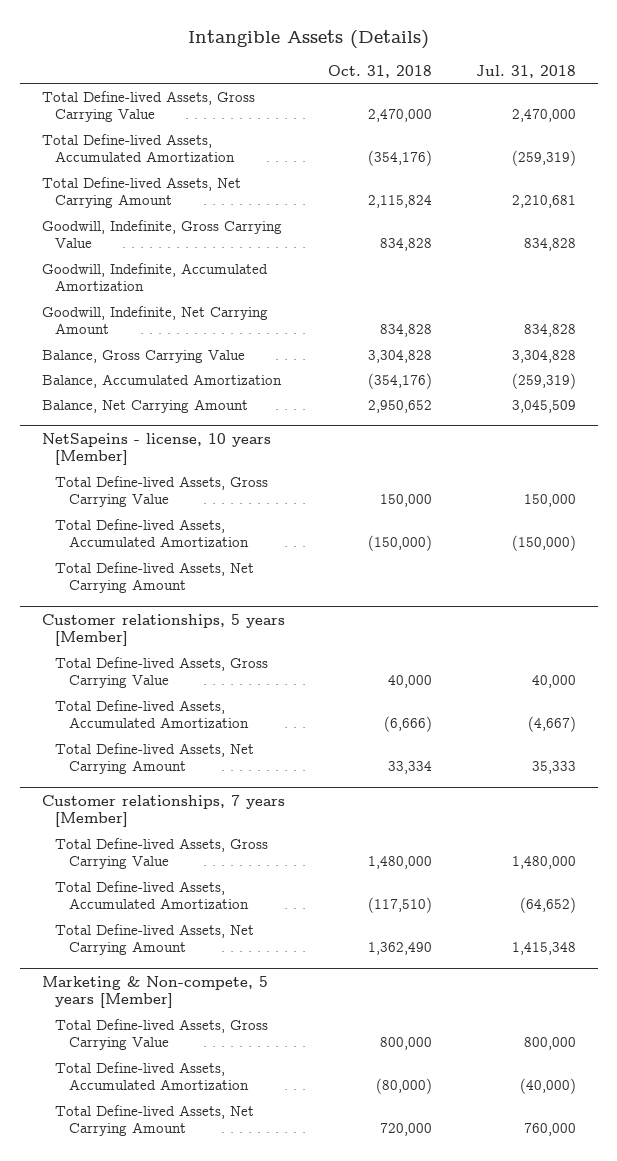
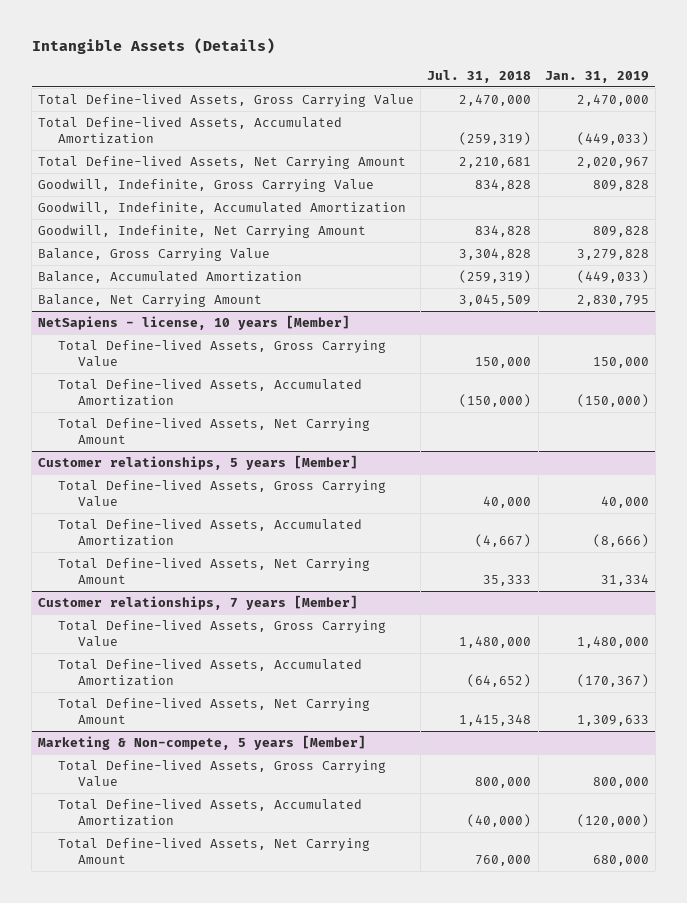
- | Oct. 31, 2018 | Jul. 31, 2018
+ | Jul. 31, 2018 | Jan. 31, 2019
- NetSapeins - license, 10 years [Member]
+ NetSapiens - license, 10 years [Member]

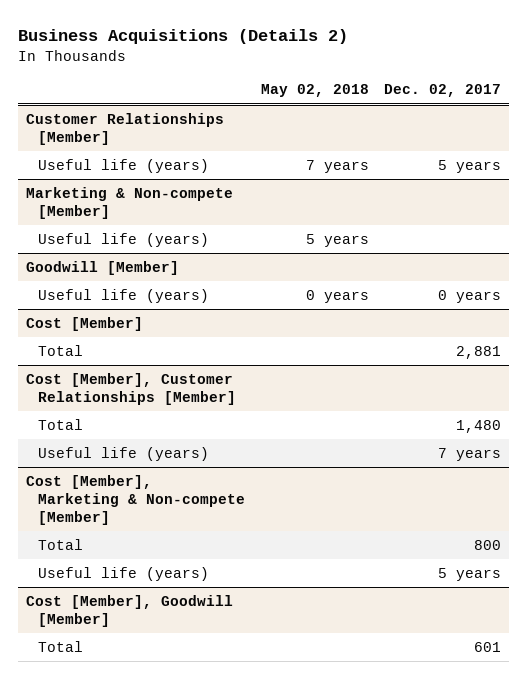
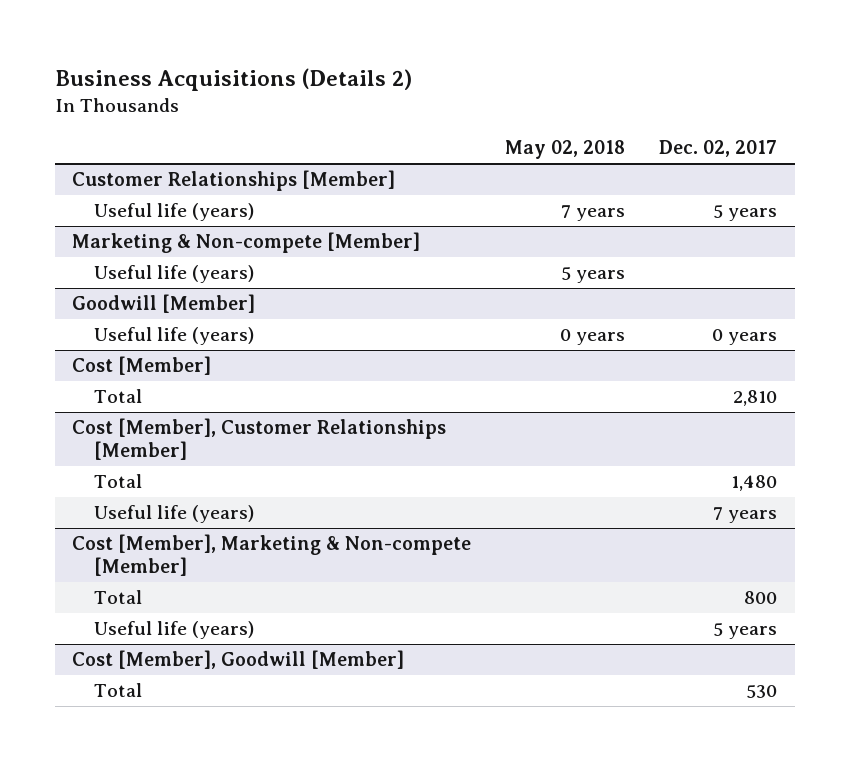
@ Cost [Member]
- Total | | 2,881
+ Total | | 2,810
@ Cost [Member], Goodwill [Member]
- Total | | 601
+ Total | | 530

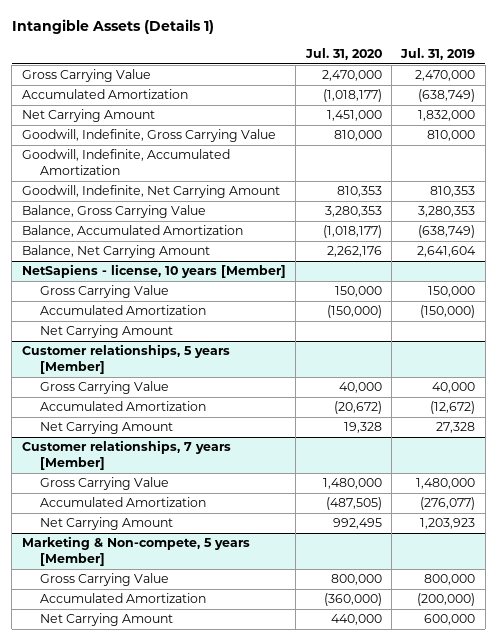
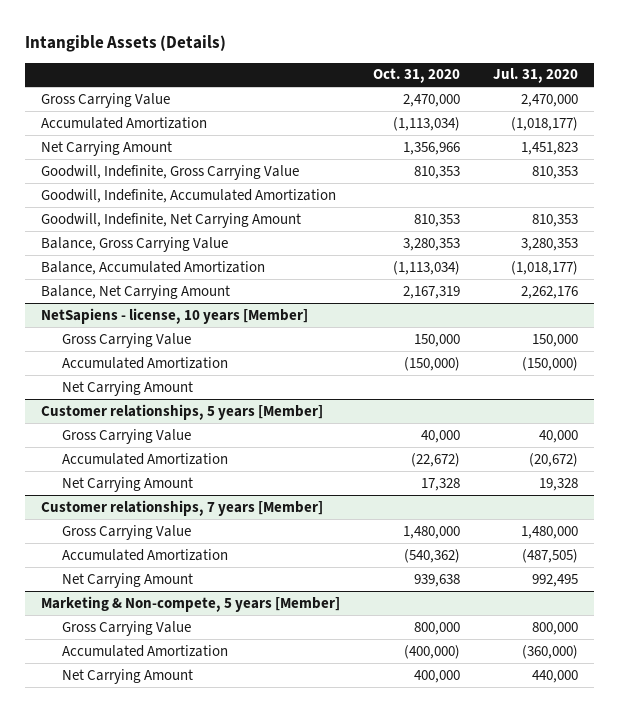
- Intangible Assets (Details 1)
+ Intangible Assets (Details)
- | Jul. 31, 2020 | Jul. 31, 2019
+ | Oct. 31, 2020 | Jul. 31, 2020
- Net Carrying Amount | 1,451,000 | 1,832,000
- Goodwill, Indefinite, Gross Carrying Value | 810,000 | 810,000
+ Net Carrying Amount | 1,356,966 | 1,451,823
+ Goodwill, Indefinite, Gross Carrying Value | 810,353 | 810,353

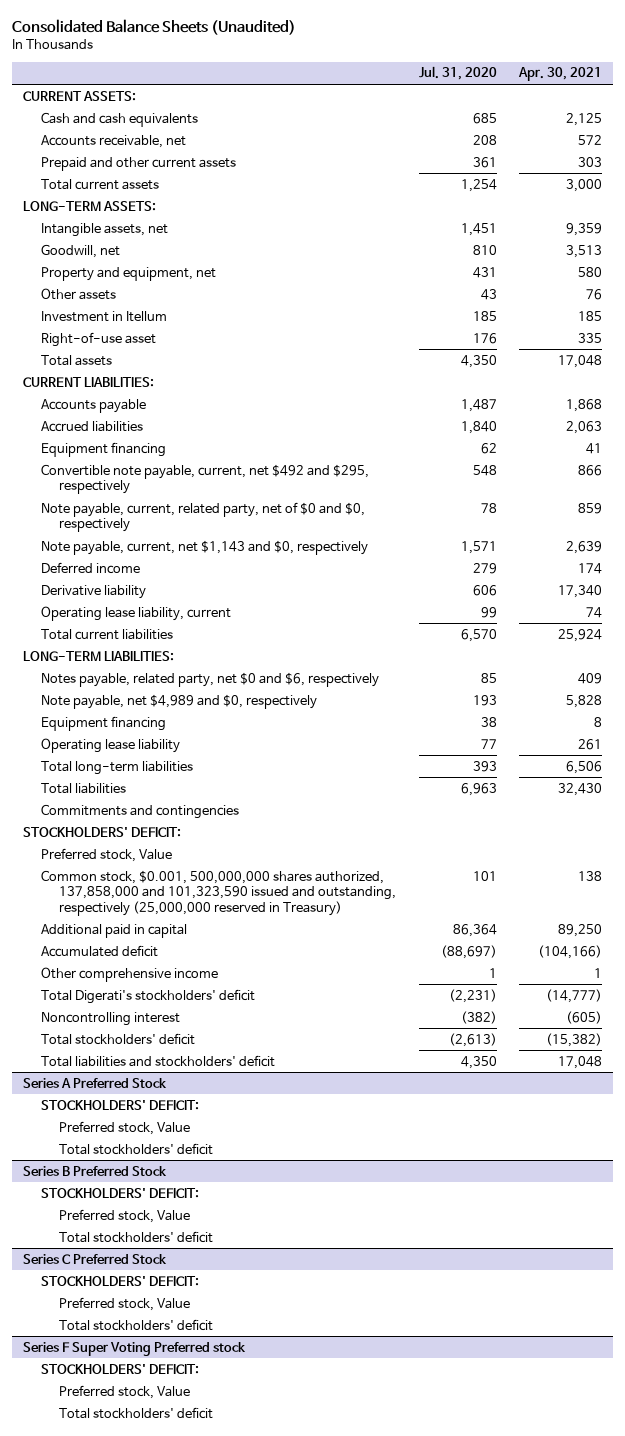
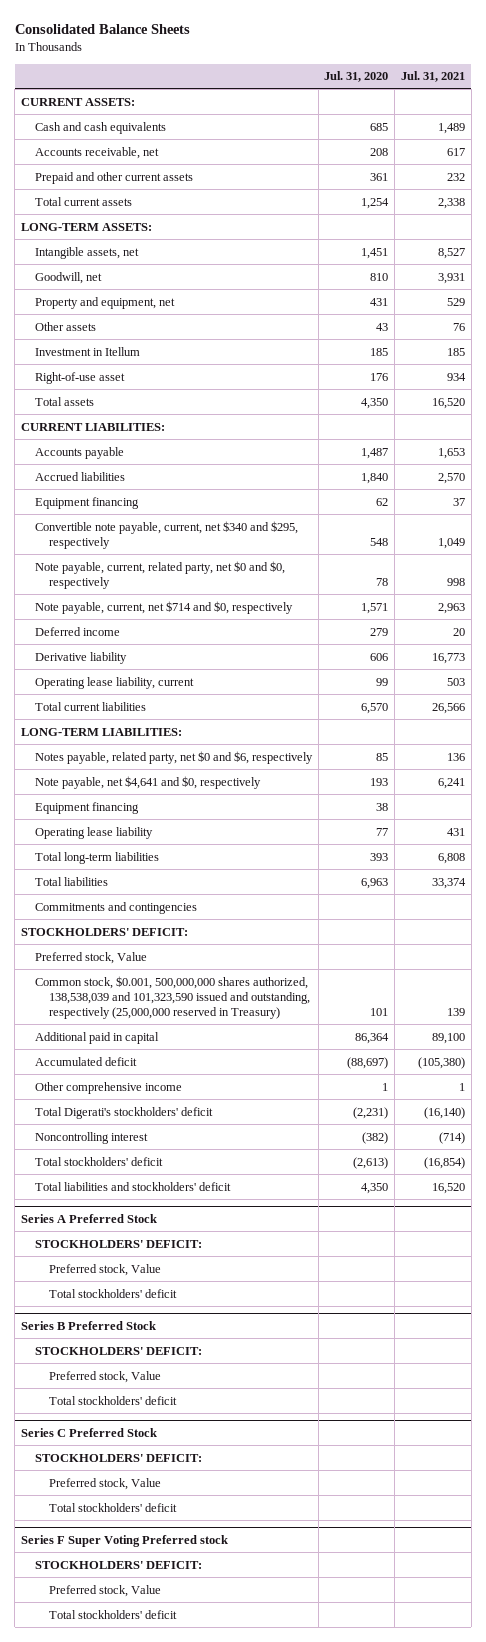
- Consolidated Balance Sheets (Unaudited)
+ Consolidated Balance Sheets
- | Jul. 31, 2020 | Apr. 30, 2021
+ | Jul. 31, 2020 | Jul. 31, 2021
- Convertible note payable, current, net $492 and $295, respectively | 548 | 866
- Note payable, current, related party, net of $0 and $0, respectively | 78 | 859
- Note payable, current, net $1,143 and $0, respectively | 1,571 | 2,639
+ Convertible note payable, current, net $340 and $295, respectively | 548 | 1,049
+ Note payable, current, related party, net $0 and $0, respectively | 78 | 998
+ Note payable, current, net $714 and $0, respectively | 1,571 | 2,963
- Note payable, net $4,989 and $0, respectively | 193 | 5,828
+ Note payable, net $4,641 and $0, respectively | 193 | 6,241
- Common stock, $0.001, 500,000,000 shares authorized, 137,858,000 and 101,323,590 issued and outstanding, respectively (25,000,000 reserved in Treasury) | 101 | 138
+ Common stock, $0.001, 500,000,000 shares authorized, 138,538,039 and 101,323,590 issued and outstanding, respectively (25,000,000 reserved in Treasury) | 101 | 139

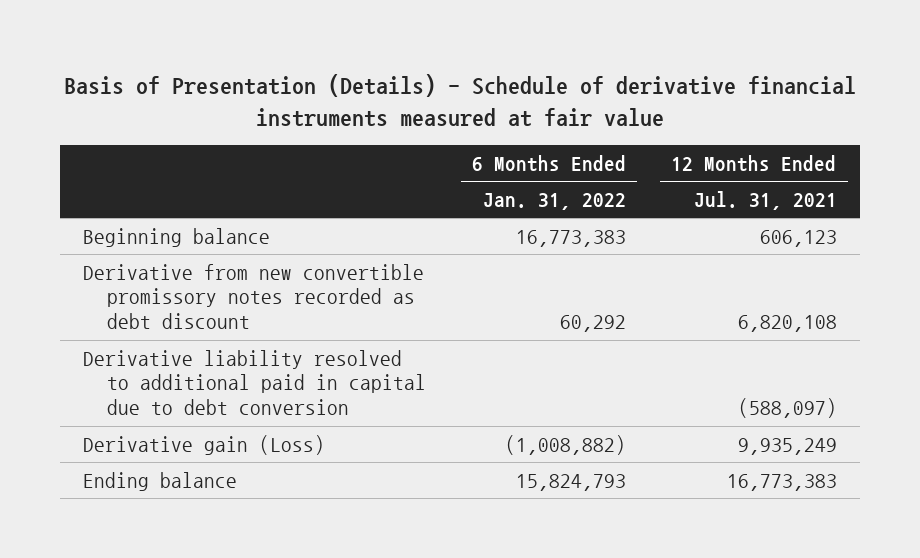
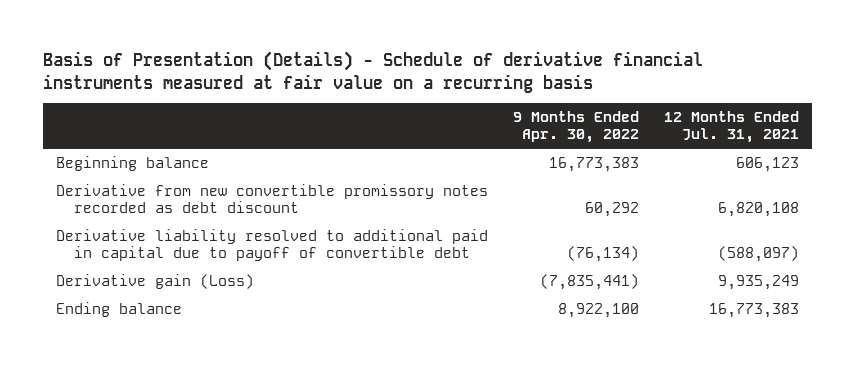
- Basis of Presentation (Details) - Schedule of derivative financial instruments measured at fair value
+ Basis of Presentation (Details) - Schedule of derivative financial instruments measured at fair value on a recurring basis
- | 6 Months Ended Jan. 31, 2022 | 12 Months Ended Jul. 31, 2021
+ | 9 Months Ended Apr. 30, 2022 | 12 Months Ended Jul. 31, 2021
- Derivative liability resolved to additional paid in capital due to debt conversion | | (588,097)
+ Derivative liability resolved to additional paid in capital due to payoff of convertible debt | (76,134) | (588,097)

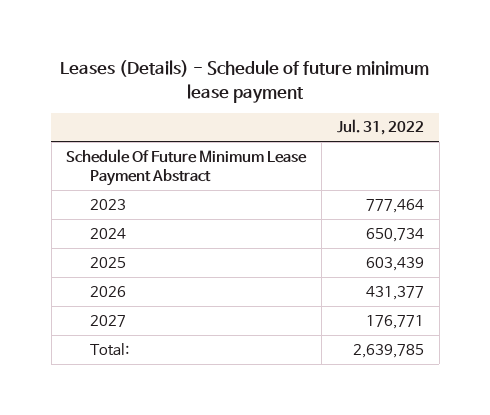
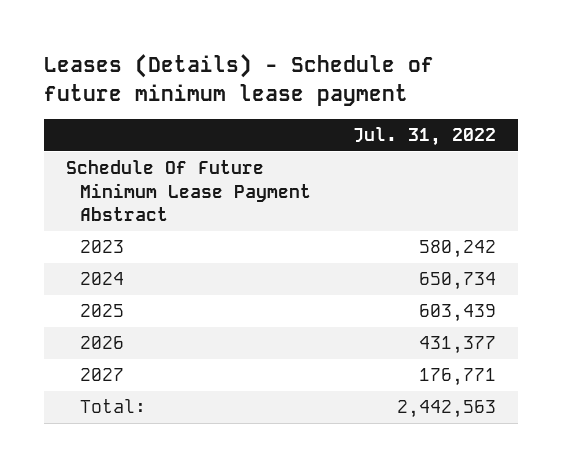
- 2023 | 777,464
+ 2023 | 580,242
- Total: | 2,639,785
+ Total: | 2,442,563

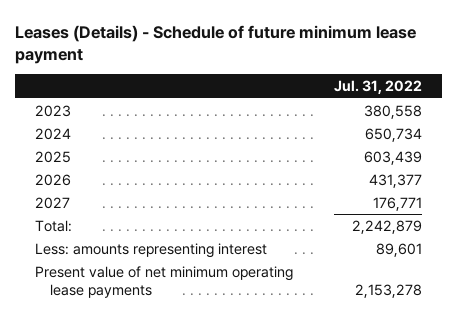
- Schedule Of Future Minimum Lease Payment Abstract
- 2023 | 580,242
+ 2023 | 380,558
- Total: | 2,442,563
+ Total: | 2,242,879
+ Less: amounts representing interest | 89,601
+ Present value of net minimum operating lease payments | 2,153,278

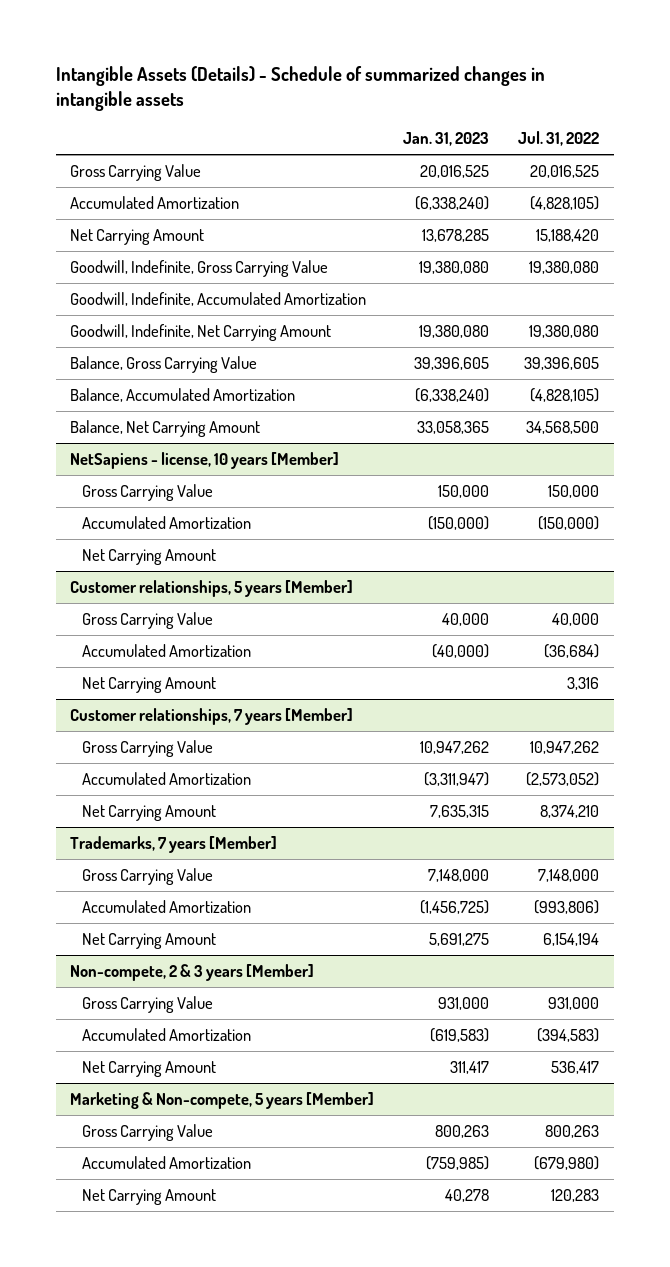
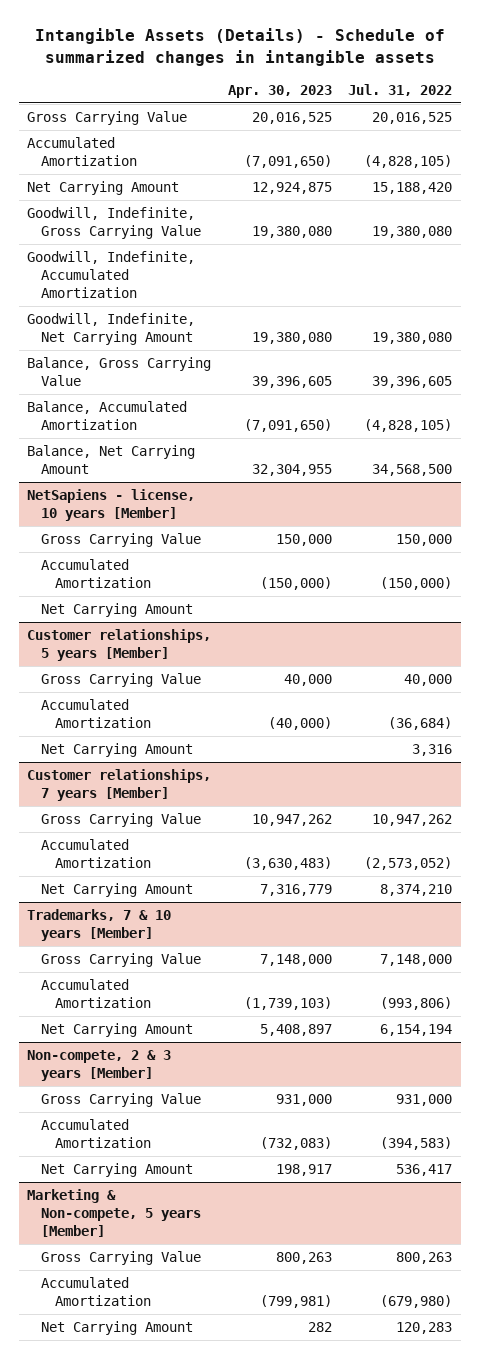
- | Jan. 31, 2023 | Jul. 31, 2022
+ | Apr. 30, 2023 | Jul. 31, 2022
- Trademarks, 7 years [Member]
+ Trademarks, 7 & 10 years [Member]

